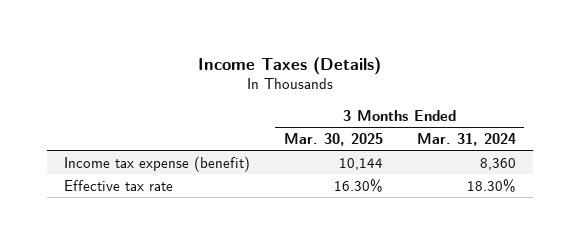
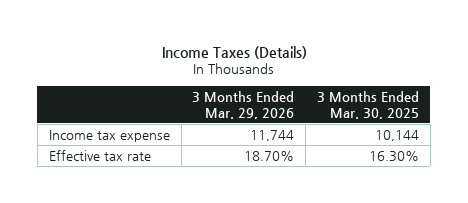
- | 3 Months Ended Mar. 30, 2025 | 3 Months Ended Mar. 31, 2024
+ | 3 Months Ended Mar. 29, 2026 | 3 Months Ended Mar. 30, 2025
- Income tax expense (benefit) | 10,144 | 8,360
+ Income tax expense | 11,744 | 10,144

